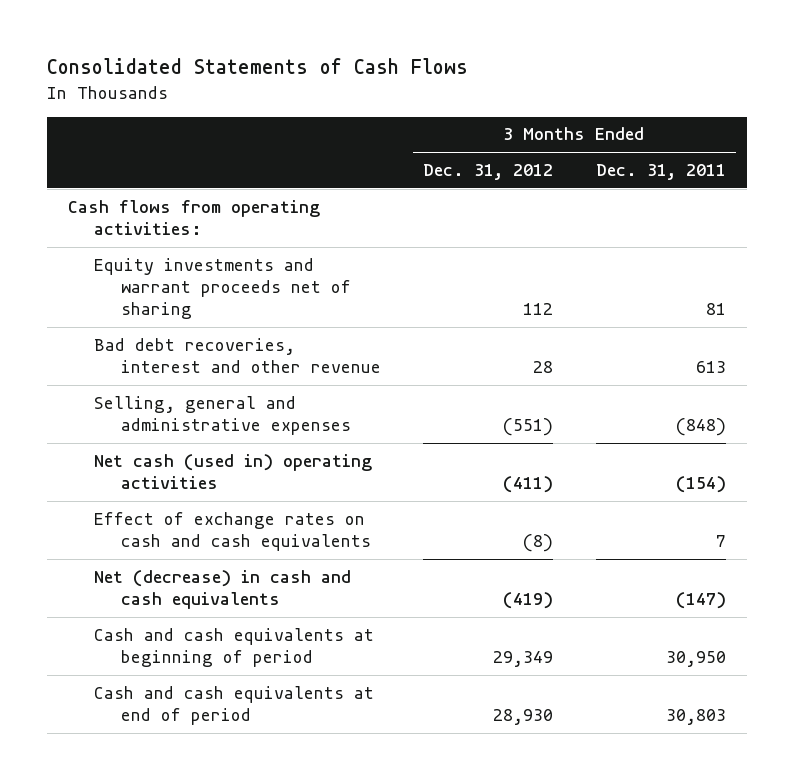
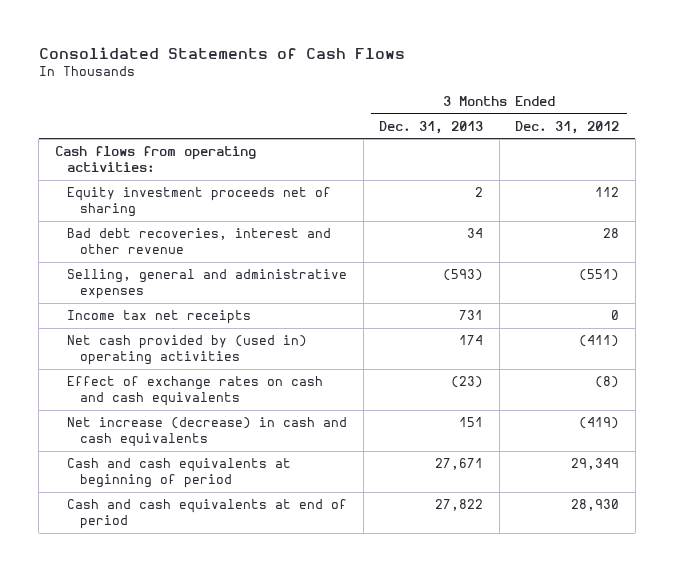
- | 3 Months Ended Dec. 31, 2012 | 3 Months Ended Dec. 31, 2011
+ | 3 Months Ended Dec. 31, 2013 | 3 Months Ended Dec. 31, 2012
- Equity investments and warrant proceeds net of sharing | 112 | 81
+ Equity investment proceeds net of sharing | 2 | 112
- Net cash (used in) operating activities | (411) | (154)
+ Income tax net receipts | 731 | 0
+ Net cash provided by (used in) operating activities | 174 | (411)
- Net (decrease) in cash and cash equivalents | (419) | (147)
+ Net increase (decrease) in cash and cash equivalents | 151 | (419)

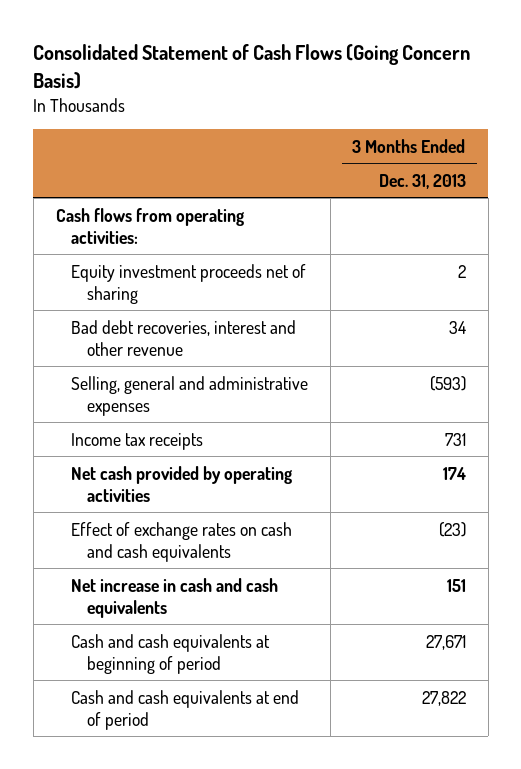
- Consolidated Statements of Cash Flows
+ Consolidated Statement of Cash Flows (Going Concern Basis)
- | 3 Months Ended Dec. 31, 2013 | 3 Months Ended Dec. 31, 2012
+ | 3 Months Ended Dec. 31, 2013
- Income tax net receipts | 731 | 0
- Net cash provided by (used in) operating activities | 174 | (411)
+ Income tax receipts | 731
+ Net cash provided by operating activities | 174
- Net increase (decrease) in cash and cash equivalents | 151 | (419)
+ Net increase in cash and cash equivalents | 151

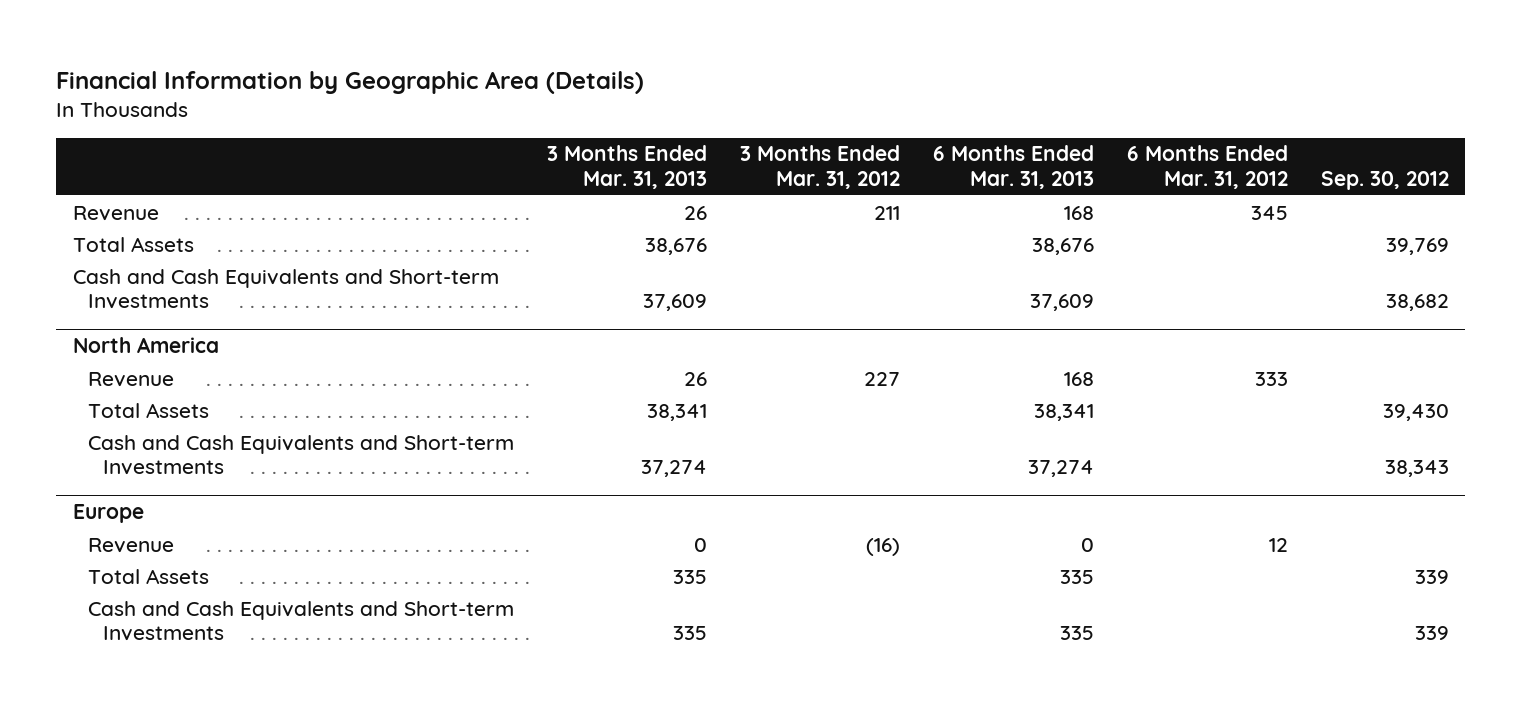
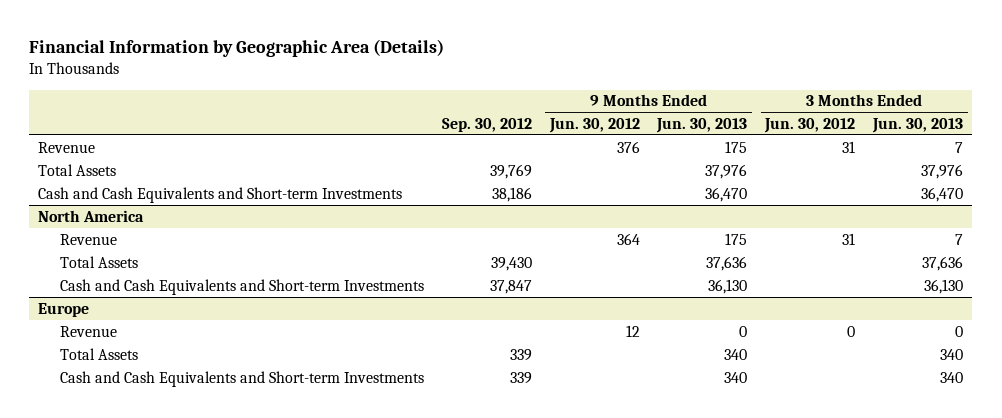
- | 3 Months Ended Mar. 31, 2013 | 3 Months Ended Mar. 31, 2012 | 6 Months Ended Mar. 31, 2013 | 6 Months Ended Mar. 31, 2012 | Sep. 30, 2012
+ | Sep. 30, 2012 | 9 Months Ended Jun. 30, 2012 | 9 Months Ended Jun. 30, 2013 | 3 Months Ended Jun. 30, 2012 | 3 Months Ended Jun. 30, 2013
- Cash and Cash Equivalents and Short-term Investments | 37,609 | | 37,609 | | 38,682
+ Cash and Cash Equivalents and Short-term Investments | 38,186 | | 36,470 | | 36,470
@ North America
- Cash and Cash Equivalents and Short-term Investments | 37,274 | | 37,274 | | 38,343
+ Cash and Cash Equivalents and Short-term Investments | 37,847 | | 36,130 | | 36,130

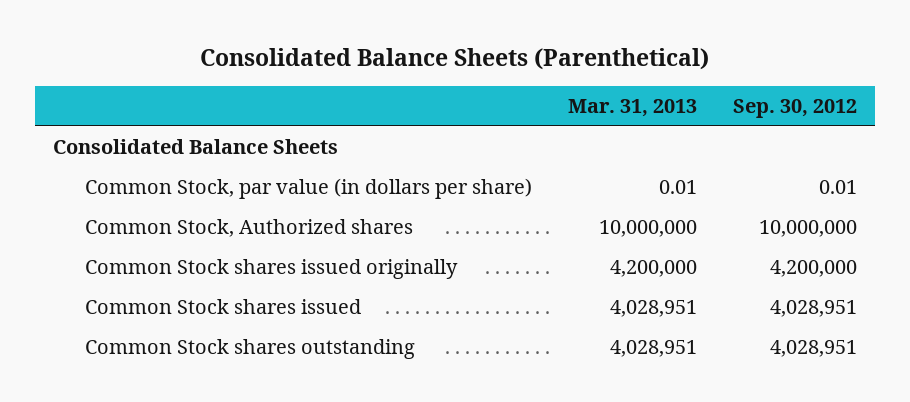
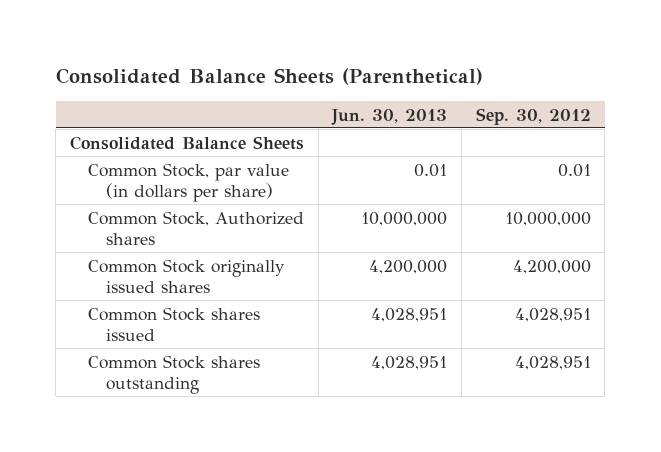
- | Mar. 31, 2013 | Sep. 30, 2012
+ | Jun. 30, 2013 | Sep. 30, 2012
- Common Stock shares issued originally | 4,200,000 | 4,200,000
+ Common Stock originally issued shares | 4,200,000 | 4,200,000

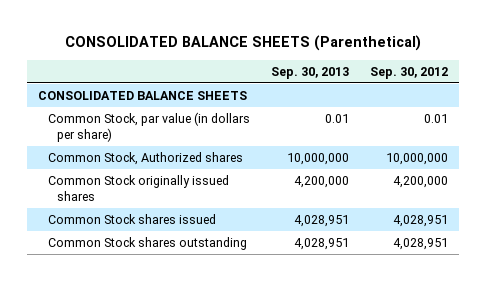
- Consolidated Balance Sheets (Parenthetical)
+ CONSOLIDATED BALANCE SHEETS (Parenthetical)
- | Jun. 30, 2013 | Sep. 30, 2012
+ | Sep. 30, 2013 | Sep. 30, 2012
- Consolidated Balance Sheets
+ CONSOLIDATED BALANCE SHEETS

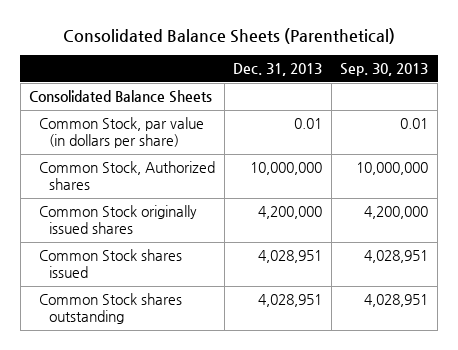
- CONSOLIDATED BALANCE SHEETS (Parenthetical)
+ Consolidated Balance Sheets (Parenthetical)
- | Sep. 30, 2013 | Sep. 30, 2012
+ | Dec. 31, 2013 | Sep. 30, 2013
- CONSOLIDATED BALANCE SHEETS
+ Consolidated Balance Sheets

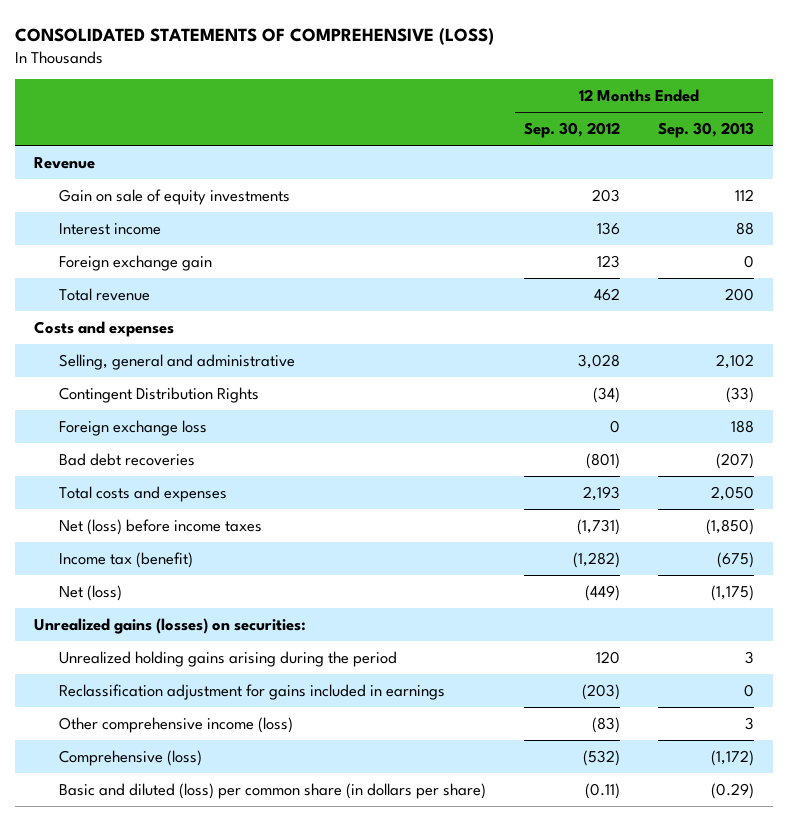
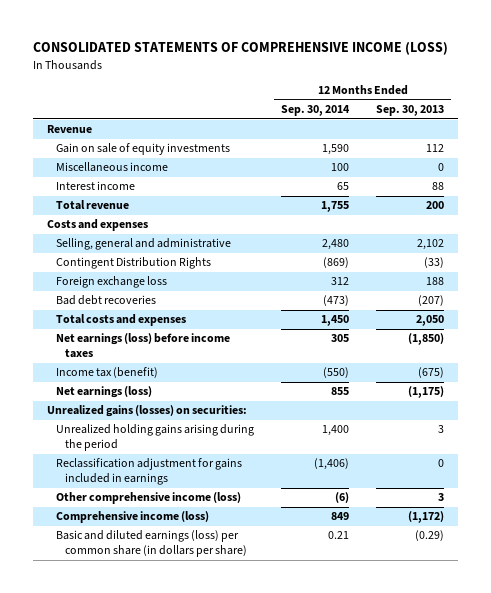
- CONSOLIDATED STATEMENTS OF COMPREHENSIVE (LOSS)
+ CONSOLIDATED STATEMENTS OF COMPREHENSIVE INCOME (LOSS)
- | 12 Months Ended Sep. 30, 2012 | 12 Months Ended Sep. 30, 2013
+ | 12 Months Ended Sep. 30, 2014 | 12 Months Ended Sep. 30, 2013
+ Miscellaneous income | 100 | 0
- Foreign exchange gain | 123 | 0
- Net (loss) before income taxes | (1,731) | (1,850)
+ Net earnings (loss) before income taxes | 305 | (1,850)
- Net (loss) | (449) | (1,175)
+ Net earnings (loss) | 855 | (1,175)
- Comprehensive (loss) | (532) | (1,172)
- Basic and diluted (loss) per common share (in dollars per share) | (0.11) | (0.29)
+ Comprehensive income (loss) | 849 | (1,172)
+ Basic and diluted earnings (loss) per common share (in dollars per share) | 0.21 | (0.29)

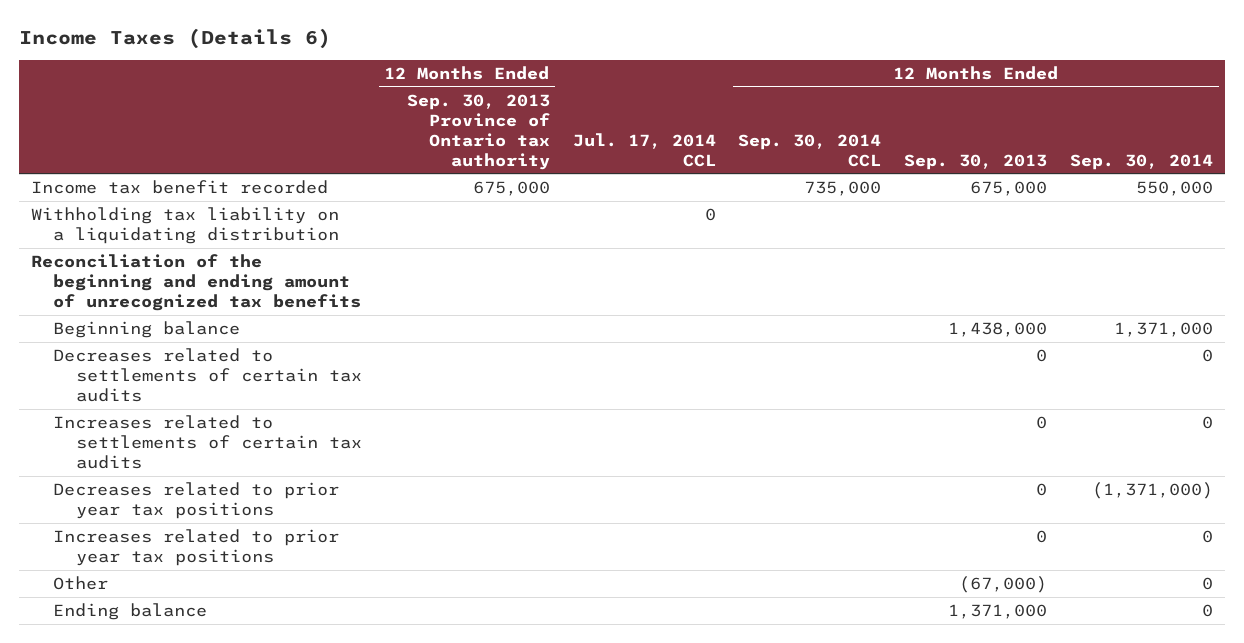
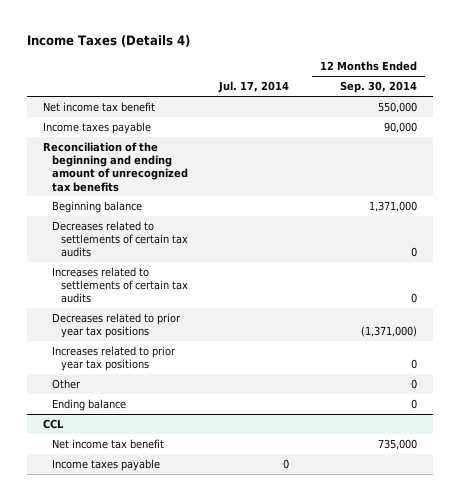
- Income Taxes (Details 6)
+ Income Taxes (Details 4)
- | 12 Months Ended Sep. 30, 2013 Province of Ontario tax authority | Jul. 17, 2014 CCL | 12 Months Ended Sep. 30, 2014 CCL | 12 Months Ended Sep. 30, 2013 | 12 Months Ended Sep. 30, 2014
+ | Jul. 17, 2014 | 12 Months Ended Sep. 30, 2014
- Income tax benefit recorded | 675,000 | | 735,000 | 675,000 | 550,000
- Withholding tax liability on a liquidating distribution | | 0 | | |
+ Net income tax benefit | | 550,000
+ Income taxes payable | | 90,000
+ CCL
+ Net income tax benefit | | 735,000
+ Income taxes payable | 0 |

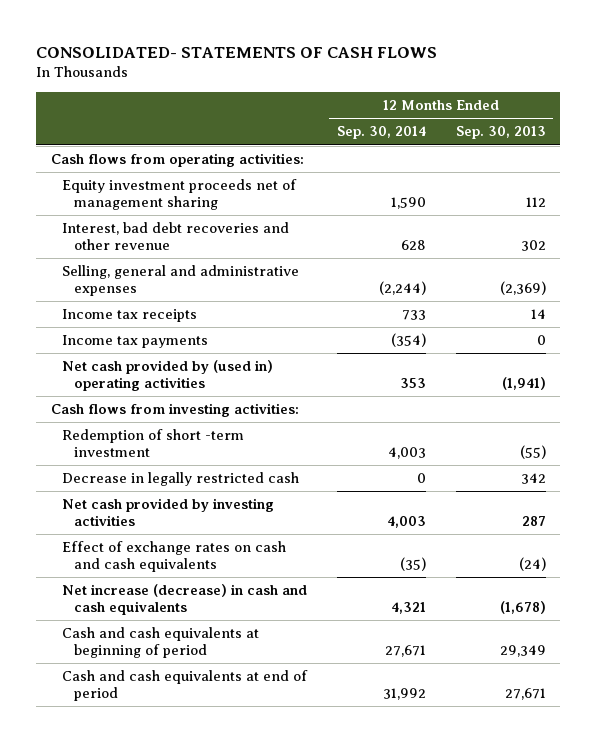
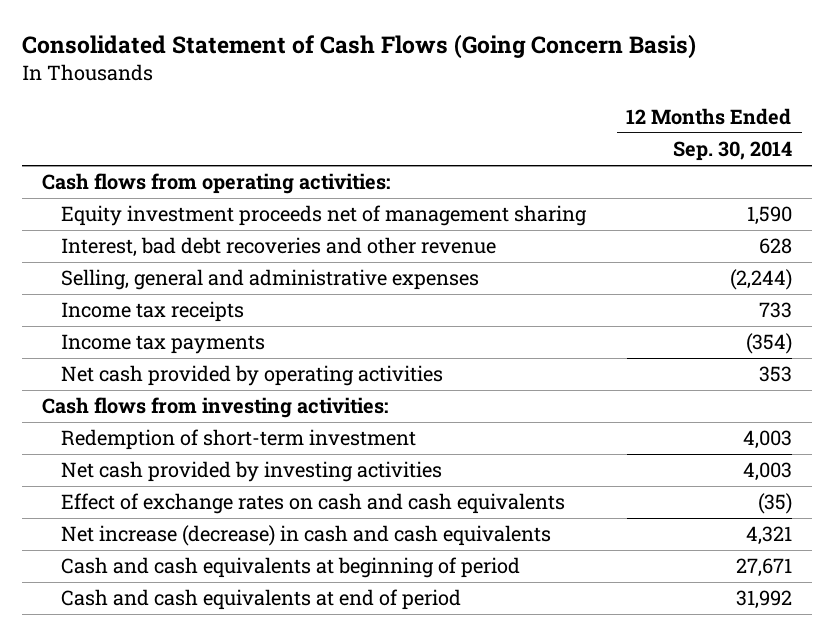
- CONSOLIDATED- STATEMENTS OF CASH FLOWS
+ Consolidated Statement of Cash Flows (Going Concern Basis)
- | 12 Months Ended Sep. 30, 2014 | 12 Months Ended Sep. 30, 2013
+ | 12 Months Ended Sep. 30, 2014
- Net cash provided by (used in) operating activities | 353 | (1,941)
+ Net cash provided by operating activities | 353
- Redemption of short -term investment | 4,003 | (55)
- Decrease in legally restricted cash | 0 | 342
+ Redemption of short-term investment | 4,003

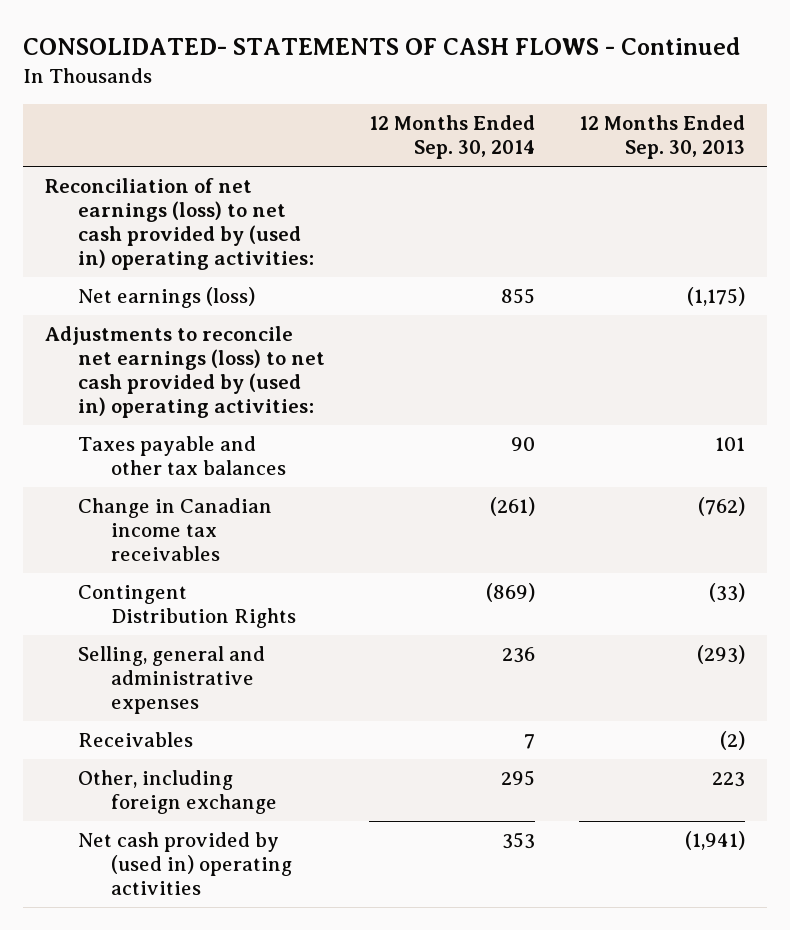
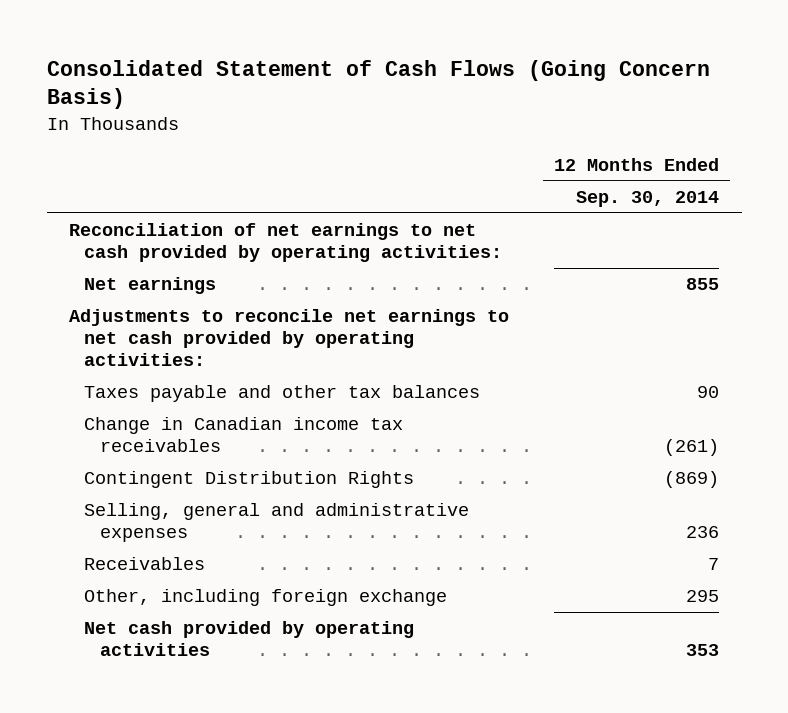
- CONSOLIDATED- STATEMENTS OF CASH FLOWS - Continued
+ Consolidated Statement of Cash Flows (Going Concern Basis)
- | 12 Months Ended Sep. 30, 2014 | 12 Months Ended Sep. 30, 2013
+ | 12 Months Ended Sep. 30, 2014
- Reconciliation of net earnings (loss) to net cash provided by (used in) operating activities:
- Net earnings (loss) | 855 | (1,175)
- Adjustments to reconcile net earnings (loss) to net cash provided by (used in) operating activities:
+ Reconciliation of net earnings to net cash provided by operating activities:
+ Net earnings | 855
+ Adjustments to reconcile net earnings to net cash provided by operating activities:
- Net cash provided by (used in) operating activities | 353 | (1,941)
+ Net cash provided by operating activities | 353

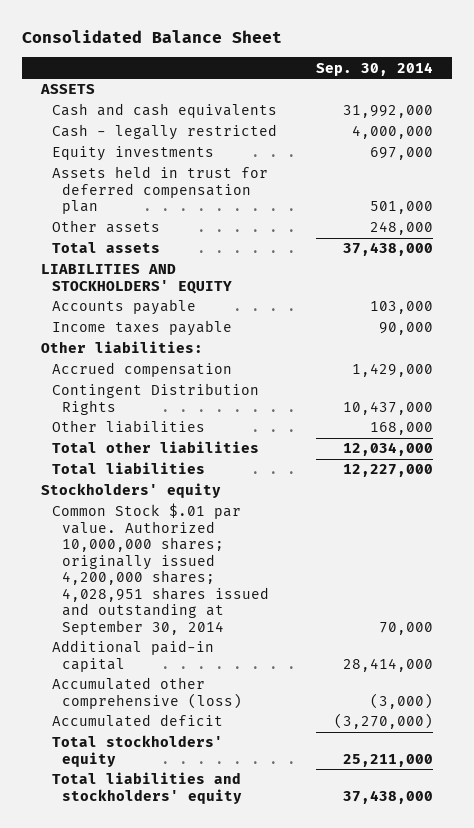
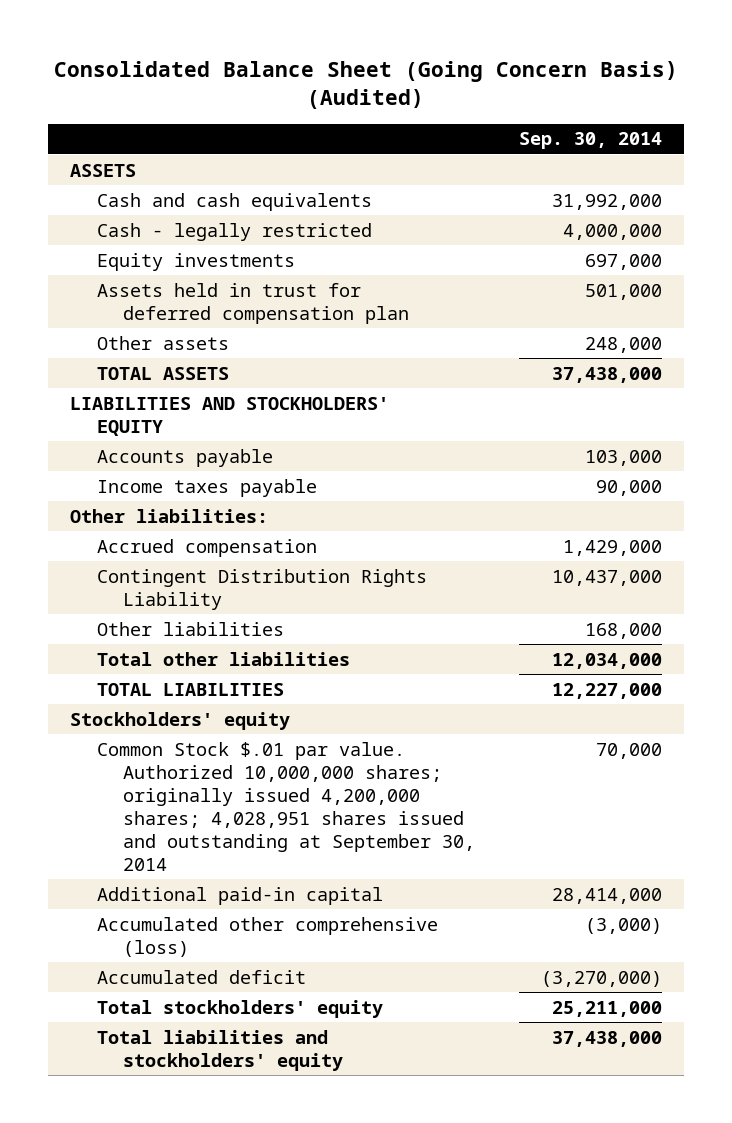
- Consolidated Balance Sheet
+ Consolidated Balance Sheet (Going Concern Basis) (Audited)
- Total assets | 37,438,000
+ TOTAL ASSETS | 37,438,000
- Contingent Distribution Rights | 10,437,000
+ Contingent Distribution Rights Liability | 10,437,000
- Total liabilities | 12,227,000
+ TOTAL LIABILITIES | 12,227,000

